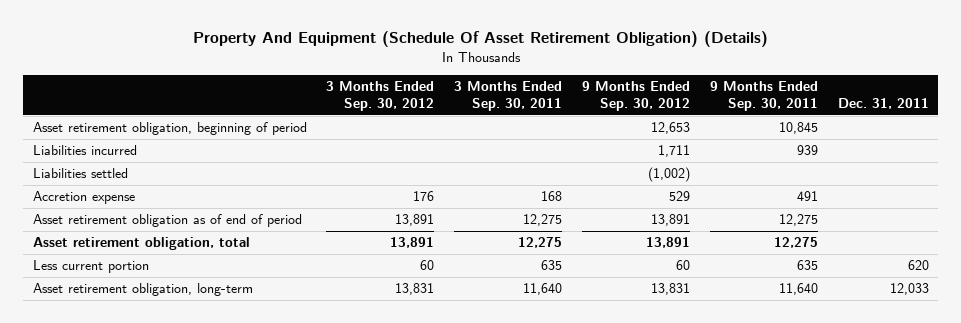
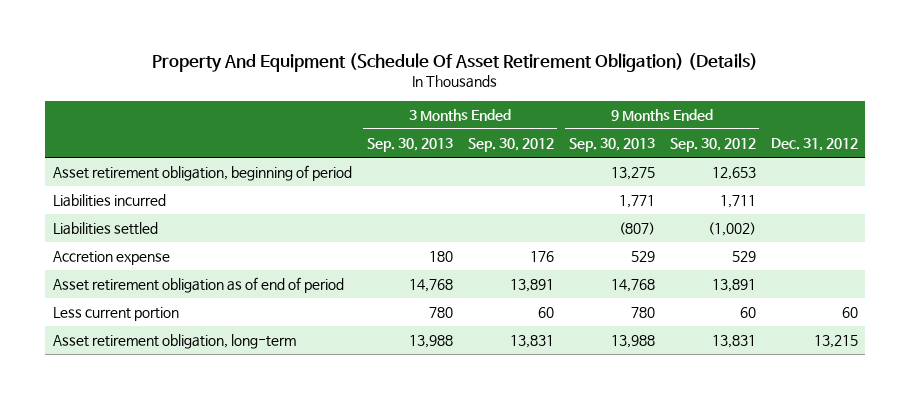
- | 3 Months Ended Sep. 30, 2012 | 3 Months Ended Sep. 30, 2011 | 9 Months Ended Sep. 30, 2012 | 9 Months Ended Sep. 30, 2011 | Dec. 31, 2011
+ | 3 Months Ended Sep. 30, 2013 | 3 Months Ended Sep. 30, 2012 | 9 Months Ended Sep. 30, 2013 | 9 Months Ended Sep. 30, 2012 | Dec. 31, 2012
- Asset retirement obligation, total | 13,891 | 12,275 | 13,891 | 12,275 |

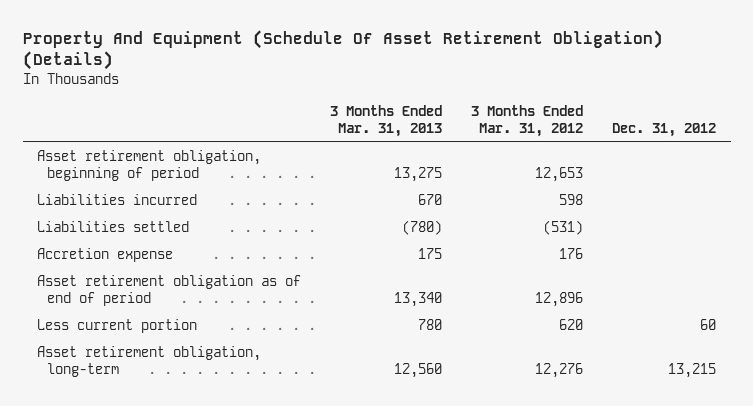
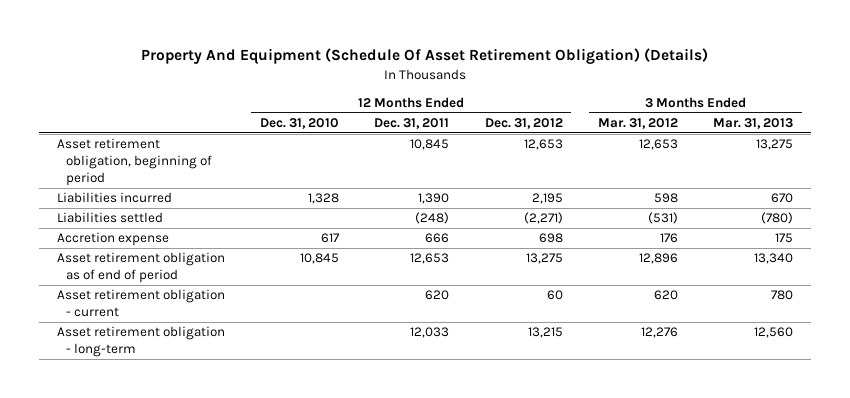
- | 3 Months Ended Mar. 31, 2013 | 3 Months Ended Mar. 31, 2012 | Dec. 31, 2012
+ | 12 Months Ended Dec. 31, 2010 | 12 Months Ended Dec. 31, 2011 | 12 Months Ended Dec. 31, 2012 | 3 Months Ended Mar. 31, 2012 | 3 Months Ended Mar. 31, 2013
- Less current portion | 780 | 620 | 60
- Asset retirement obligation, long-term | 12,560 | 12,276 | 13,215
+ Asset retirement obligation - current | | 620 | 60 | 620 | 780
+ Asset retirement obligation - long-term | | 12,033 | 13,215 | 12,276 | 12,560

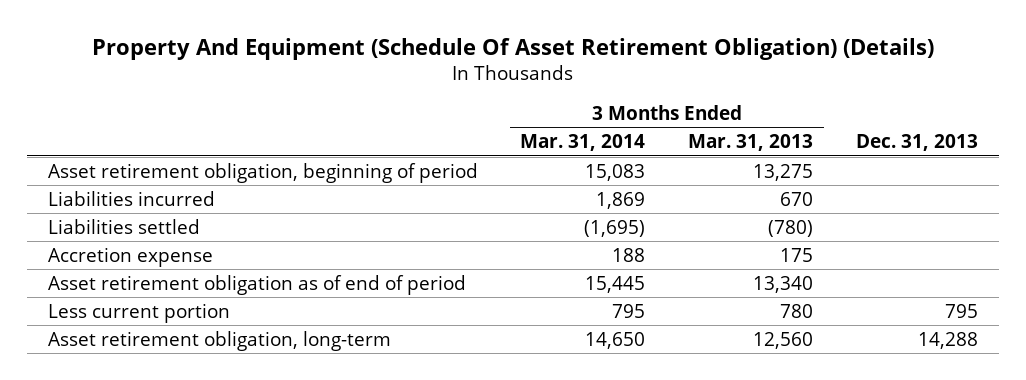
- | 12 Months Ended Dec. 31, 2010 | 12 Months Ended Dec. 31, 2011 | 12 Months Ended Dec. 31, 2012 | 3 Months Ended Mar. 31, 2012 | 3 Months Ended Mar. 31, 2013
+ | 3 Months Ended Mar. 31, 2014 | 3 Months Ended Mar. 31, 2013 | Dec. 31, 2013
- Asset retirement obligation - current | | 620 | 60 | 620 | 780
- Asset retirement obligation - long-term | | 12,033 | 13,215 | 12,276 | 12,560
+ Less current portion | 795 | 780 | 795
+ Asset retirement obligation, long-term | 14,650 | 12,560 | 14,288

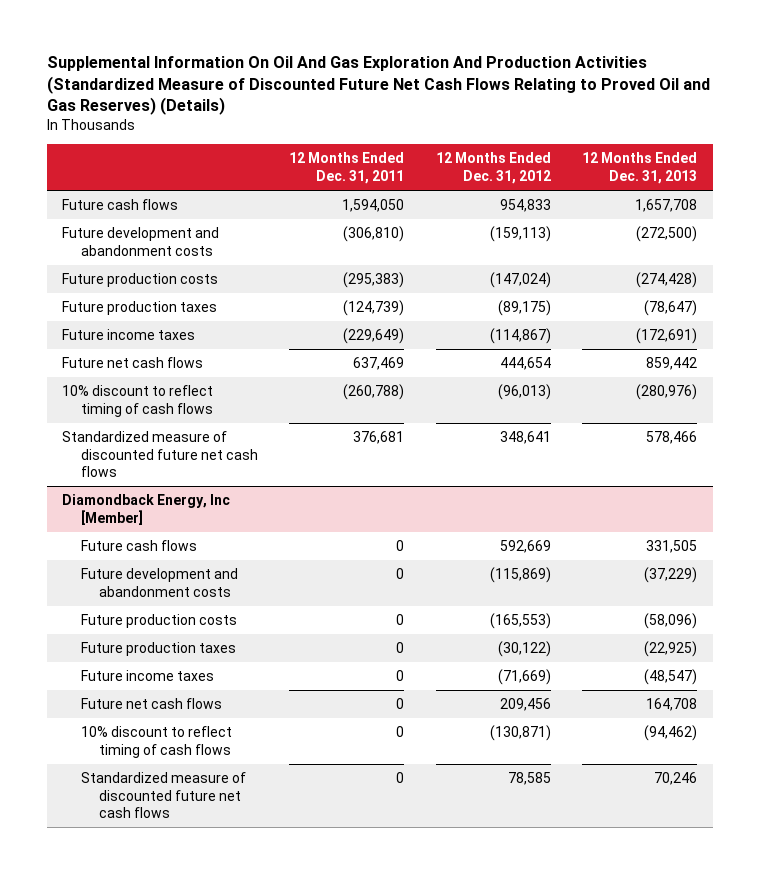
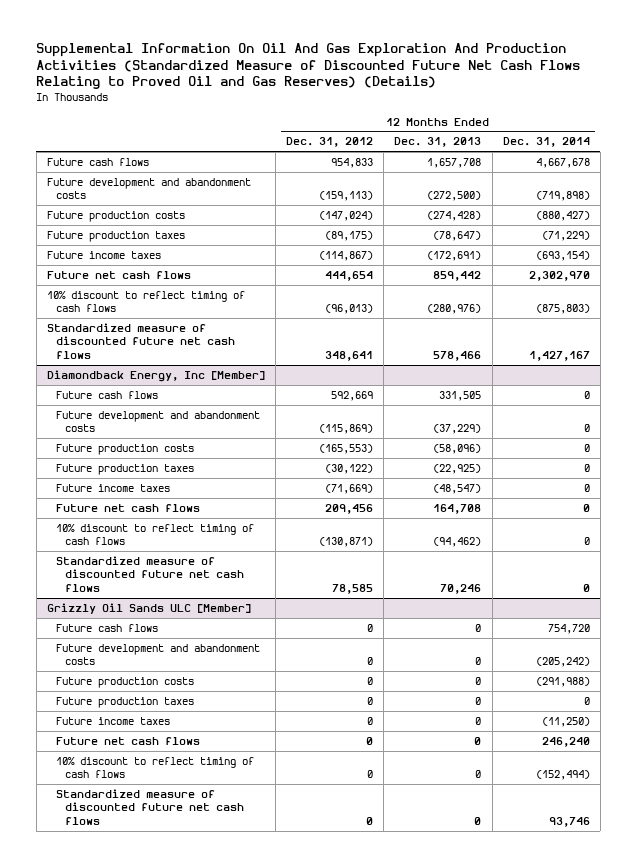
- | 12 Months Ended Dec. 31, 2011 | 12 Months Ended Dec. 31, 2012 | 12 Months Ended Dec. 31, 2013
+ | 12 Months Ended Dec. 31, 2012 | 12 Months Ended Dec. 31, 2013 | 12 Months Ended Dec. 31, 2014
+ Grizzly Oil Sands ULC [Member]
+ Future cash flows | 0 | 0 | 754,720
+ Future development and abandonment costs | 0 | 0 | (205,242)
+ Future production costs | 0 | 0 | (291,988)
+ Future production taxes | 0 | 0 | 0
+ Future income taxes | 0 | 0 | (11,250)
+ Future net cash flows | 0 | 0 | 246,240
+ 10% discount to reflect timing of cash flows | 0 | 0 | (152,494)
+ Standardized measure of discounted future net cash flows | 0 | 0 | 93,746

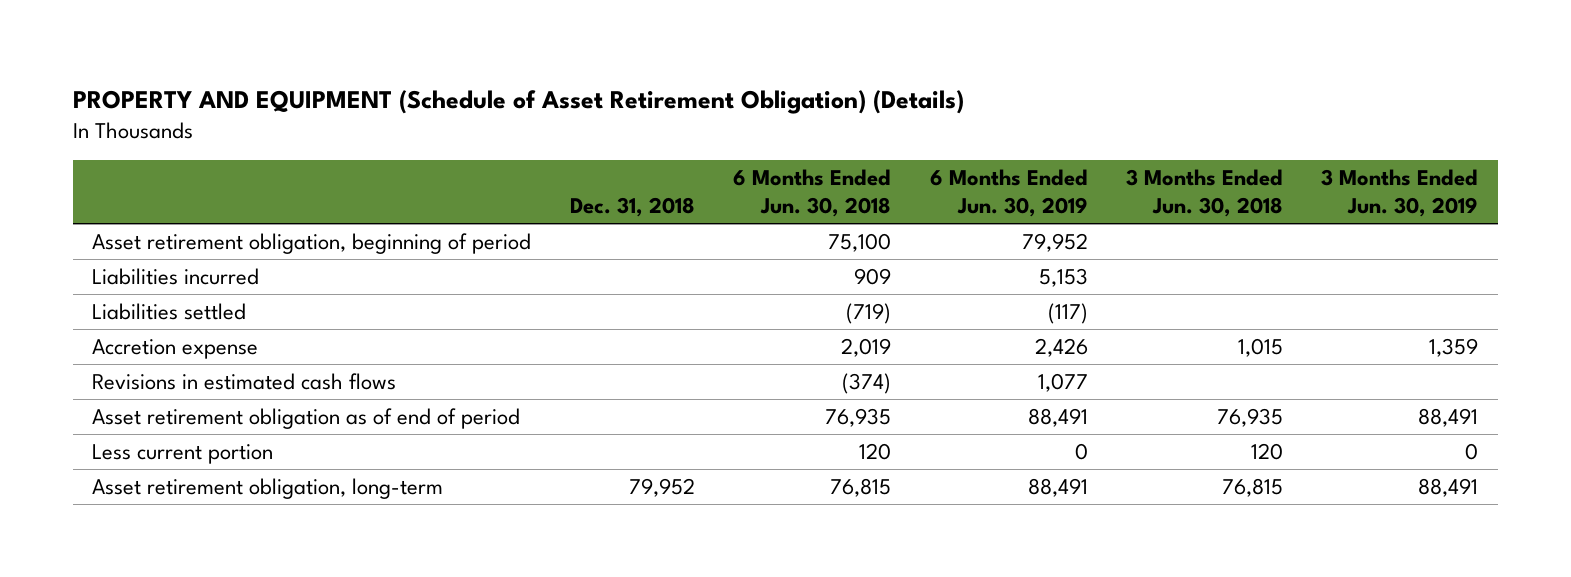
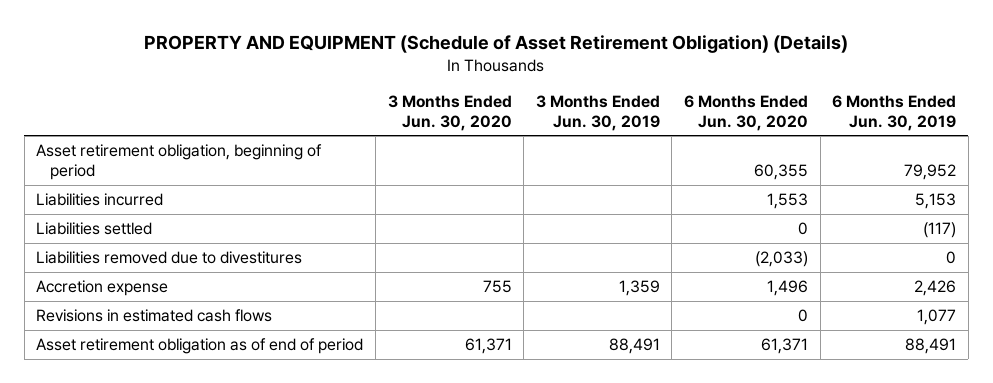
- | Dec. 31, 2018 | 6 Months Ended Jun. 30, 2018 | 6 Months Ended Jun. 30, 2019 | 3 Months Ended Jun. 30, 2018 | 3 Months Ended Jun. 30, 2019
+ | 3 Months Ended Jun. 30, 2020 | 3 Months Ended Jun. 30, 2019 | 6 Months Ended Jun. 30, 2020 | 6 Months Ended Jun. 30, 2019
+ Liabilities removed due to divestitures | | | (2,033) | 0
- Less current portion | | 120 | 0 | 120 | 0
- Asset retirement obligation, long-term | 79,952 | 76,815 | 88,491 | 76,815 | 88,491

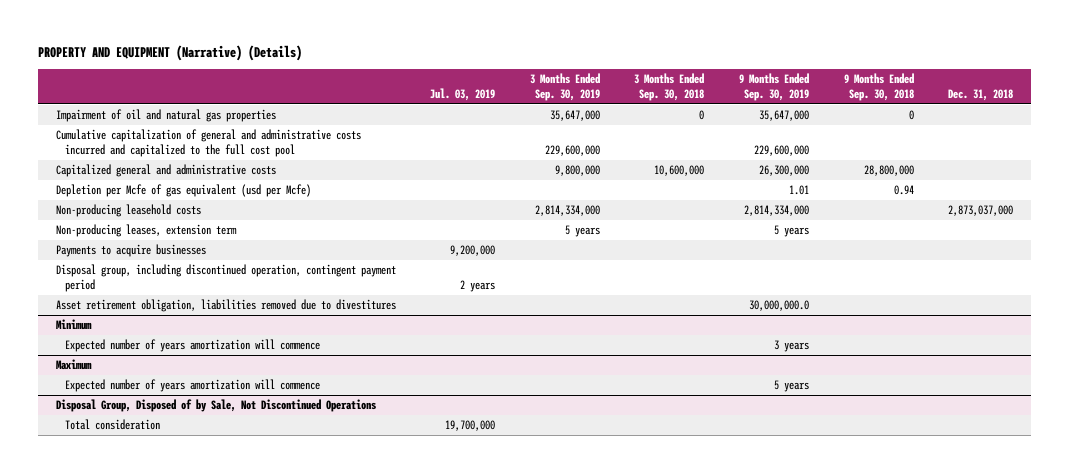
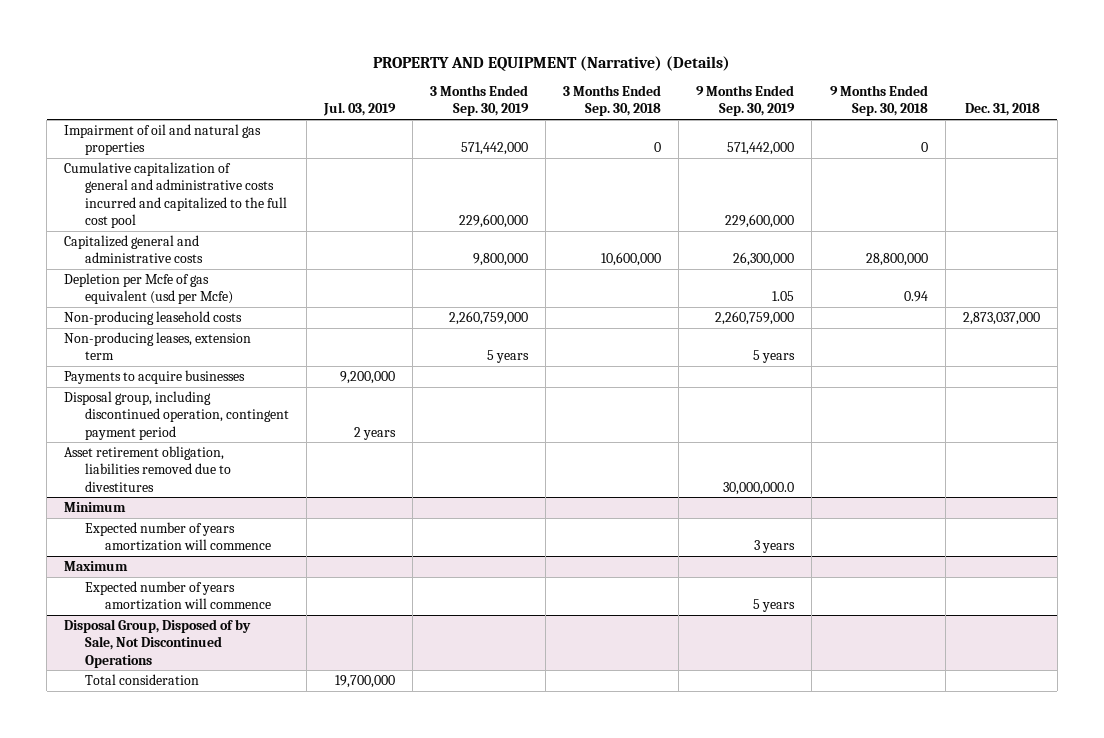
- Impairment of oil and natural gas properties | | 35,647,000 | 0 | 35,647,000 | 0 |
+ Impairment of oil and natural gas properties | | 571,442,000 | 0 | 571,442,000 | 0 |
- Depletion per Mcfe of gas equivalent (usd per Mcfe) | | | | 1.01 | 0.94 |
- Non-producing leasehold costs | | 2,814,334,000 | | 2,814,334,000 | | 2,873,037,000
+ Depletion per Mcfe of gas equivalent (usd per Mcfe) | | | | 1.05 | 0.94 |
+ Non-producing leasehold costs | | 2,260,759,000 | | 2,260,759,000 | | 2,873,037,000

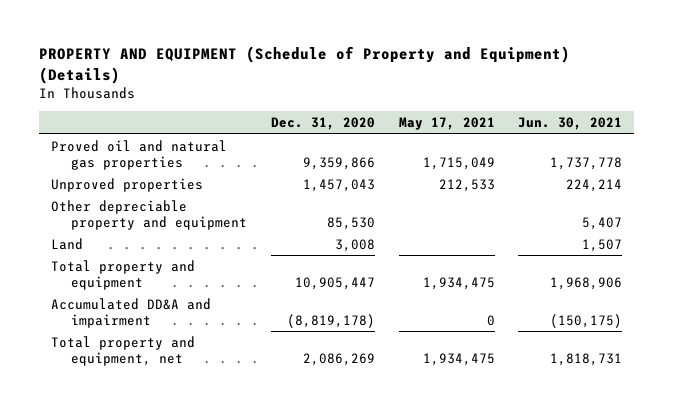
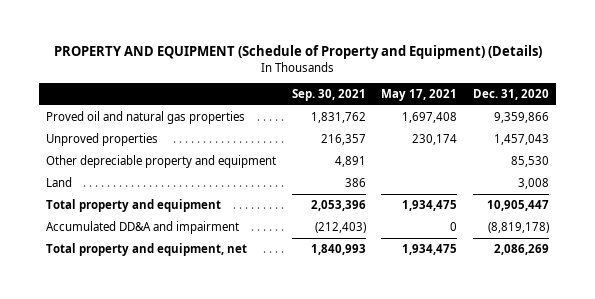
- | Dec. 31, 2020 | May 17, 2021 | Jun. 30, 2021
+ | Sep. 30, 2021 | May 17, 2021 | Dec. 31, 2020
- Proved oil and natural gas properties | 9,359,866 | 1,715,049 | 1,737,778
- Unproved properties | 1,457,043 | 212,533 | 224,214
+ Proved oil and natural gas properties | 1,831,762 | 1,697,408 | 9,359,866
+ Unproved properties | 216,357 | 230,174 | 1,457,043

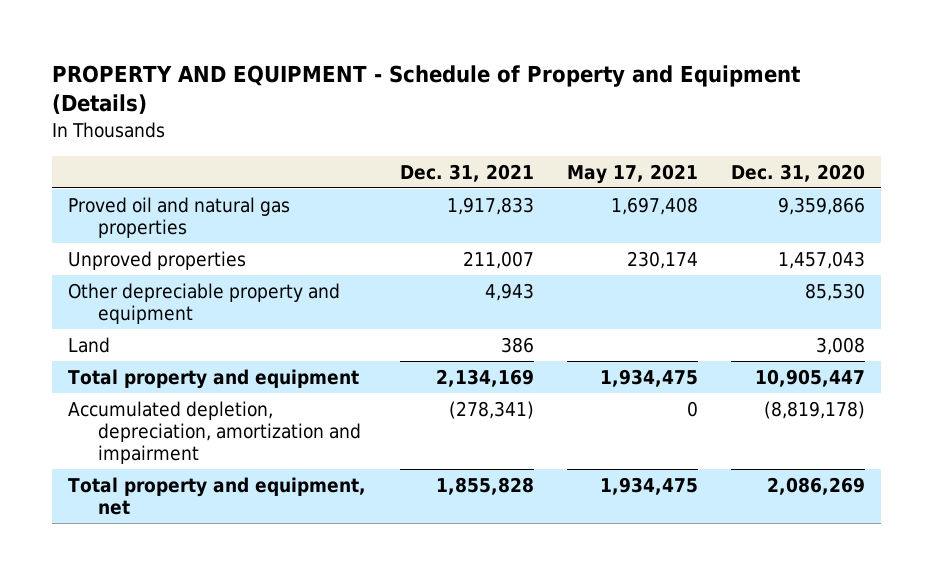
- PROPERTY AND EQUIPMENT (Schedule of Property and Equipment) (Details)
+ PROPERTY AND EQUIPMENT - Schedule of Property and Equipment (Details)
- | Sep. 30, 2021 | May 17, 2021 | Dec. 31, 2020
+ | Dec. 31, 2021 | May 17, 2021 | Dec. 31, 2020
- Accumulated DD&A and impairment | (212,403) | 0 | (8,819,178)
+ Accumulated depletion, depreciation, amortization and impairment | (278,341) | 0 | (8,819,178)

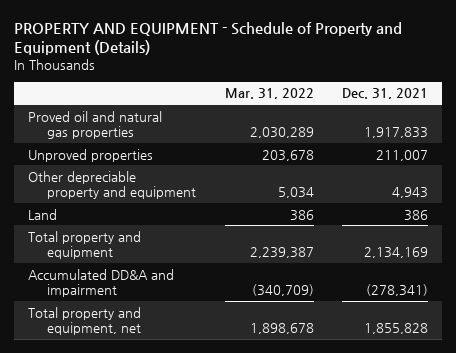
- | Dec. 31, 2021 | May 17, 2021 | Dec. 31, 2020
+ | Mar. 31, 2022 | Dec. 31, 2021
- Accumulated depletion, depreciation, amortization and impairment | (278,341) | 0 | (8,819,178)
+ Accumulated DD&A and impairment | (340,709) | (278,341)

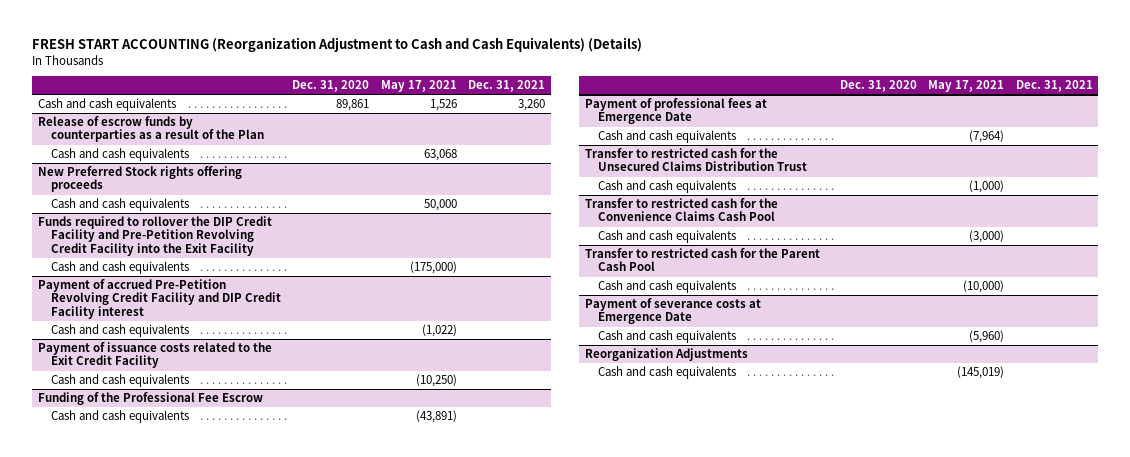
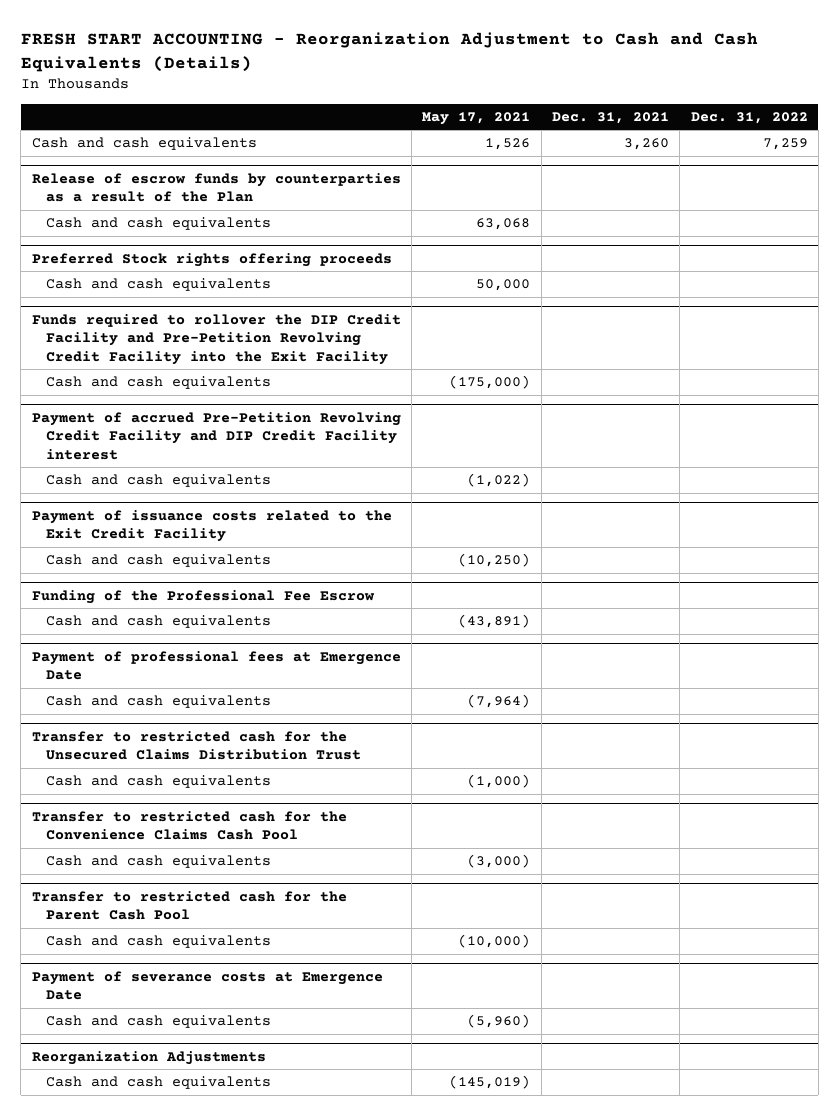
- FRESH START ACCOUNTING (Reorganization Adjustment to Cash and Cash Equivalents) (Details)
+ FRESH START ACCOUNTING - Reorganization Adjustment to Cash and Cash Equivalents (Details)
- | Dec. 31, 2020 | May 17, 2021 | Dec. 31, 2021
+ | May 17, 2021 | Dec. 31, 2021 | Dec. 31, 2022
- New Preferred Stock rights offering proceeds
+ Preferred Stock rights offering proceeds

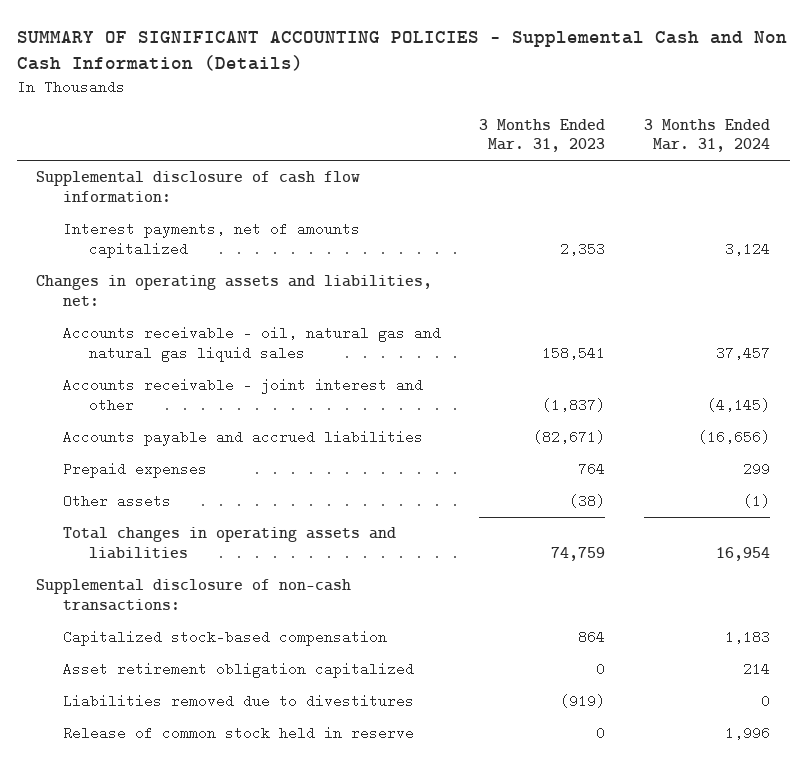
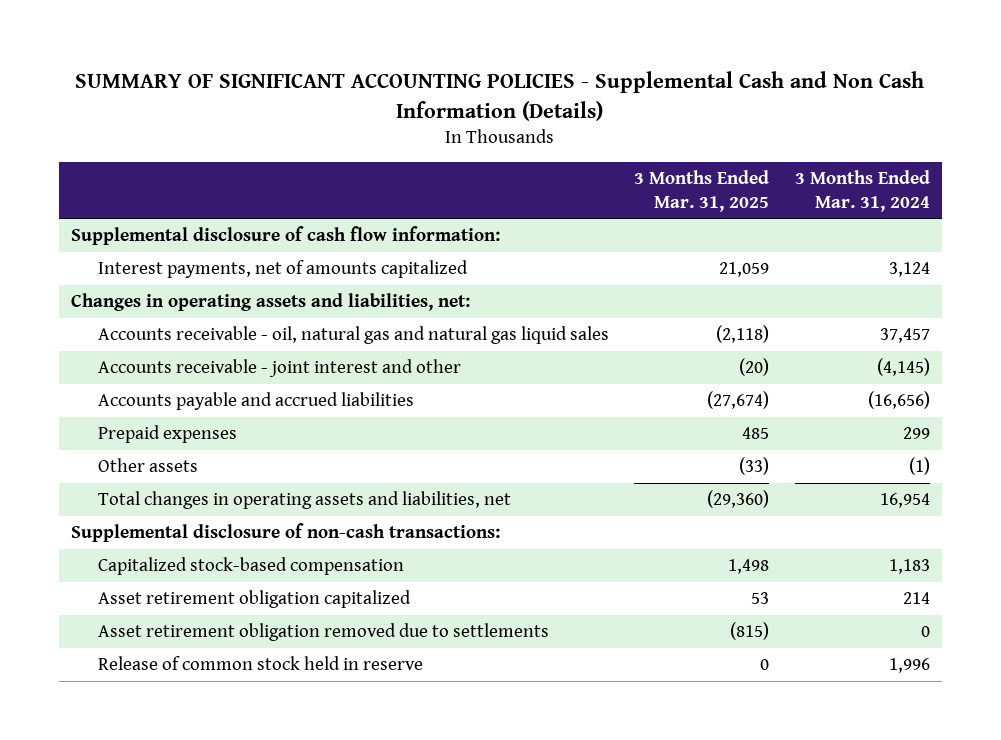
- | 3 Months Ended Mar. 31, 2023 | 3 Months Ended Mar. 31, 2024
+ | 3 Months Ended Mar. 31, 2025 | 3 Months Ended Mar. 31, 2024
- Total changes in operating assets and liabilities | 74,759 | 16,954
+ Total changes in operating assets and liabilities, net | (29,360) | 16,954
- Liabilities removed due to divestitures | (919) | 0
+ Asset retirement obligation removed due to settlements | (815) | 0

